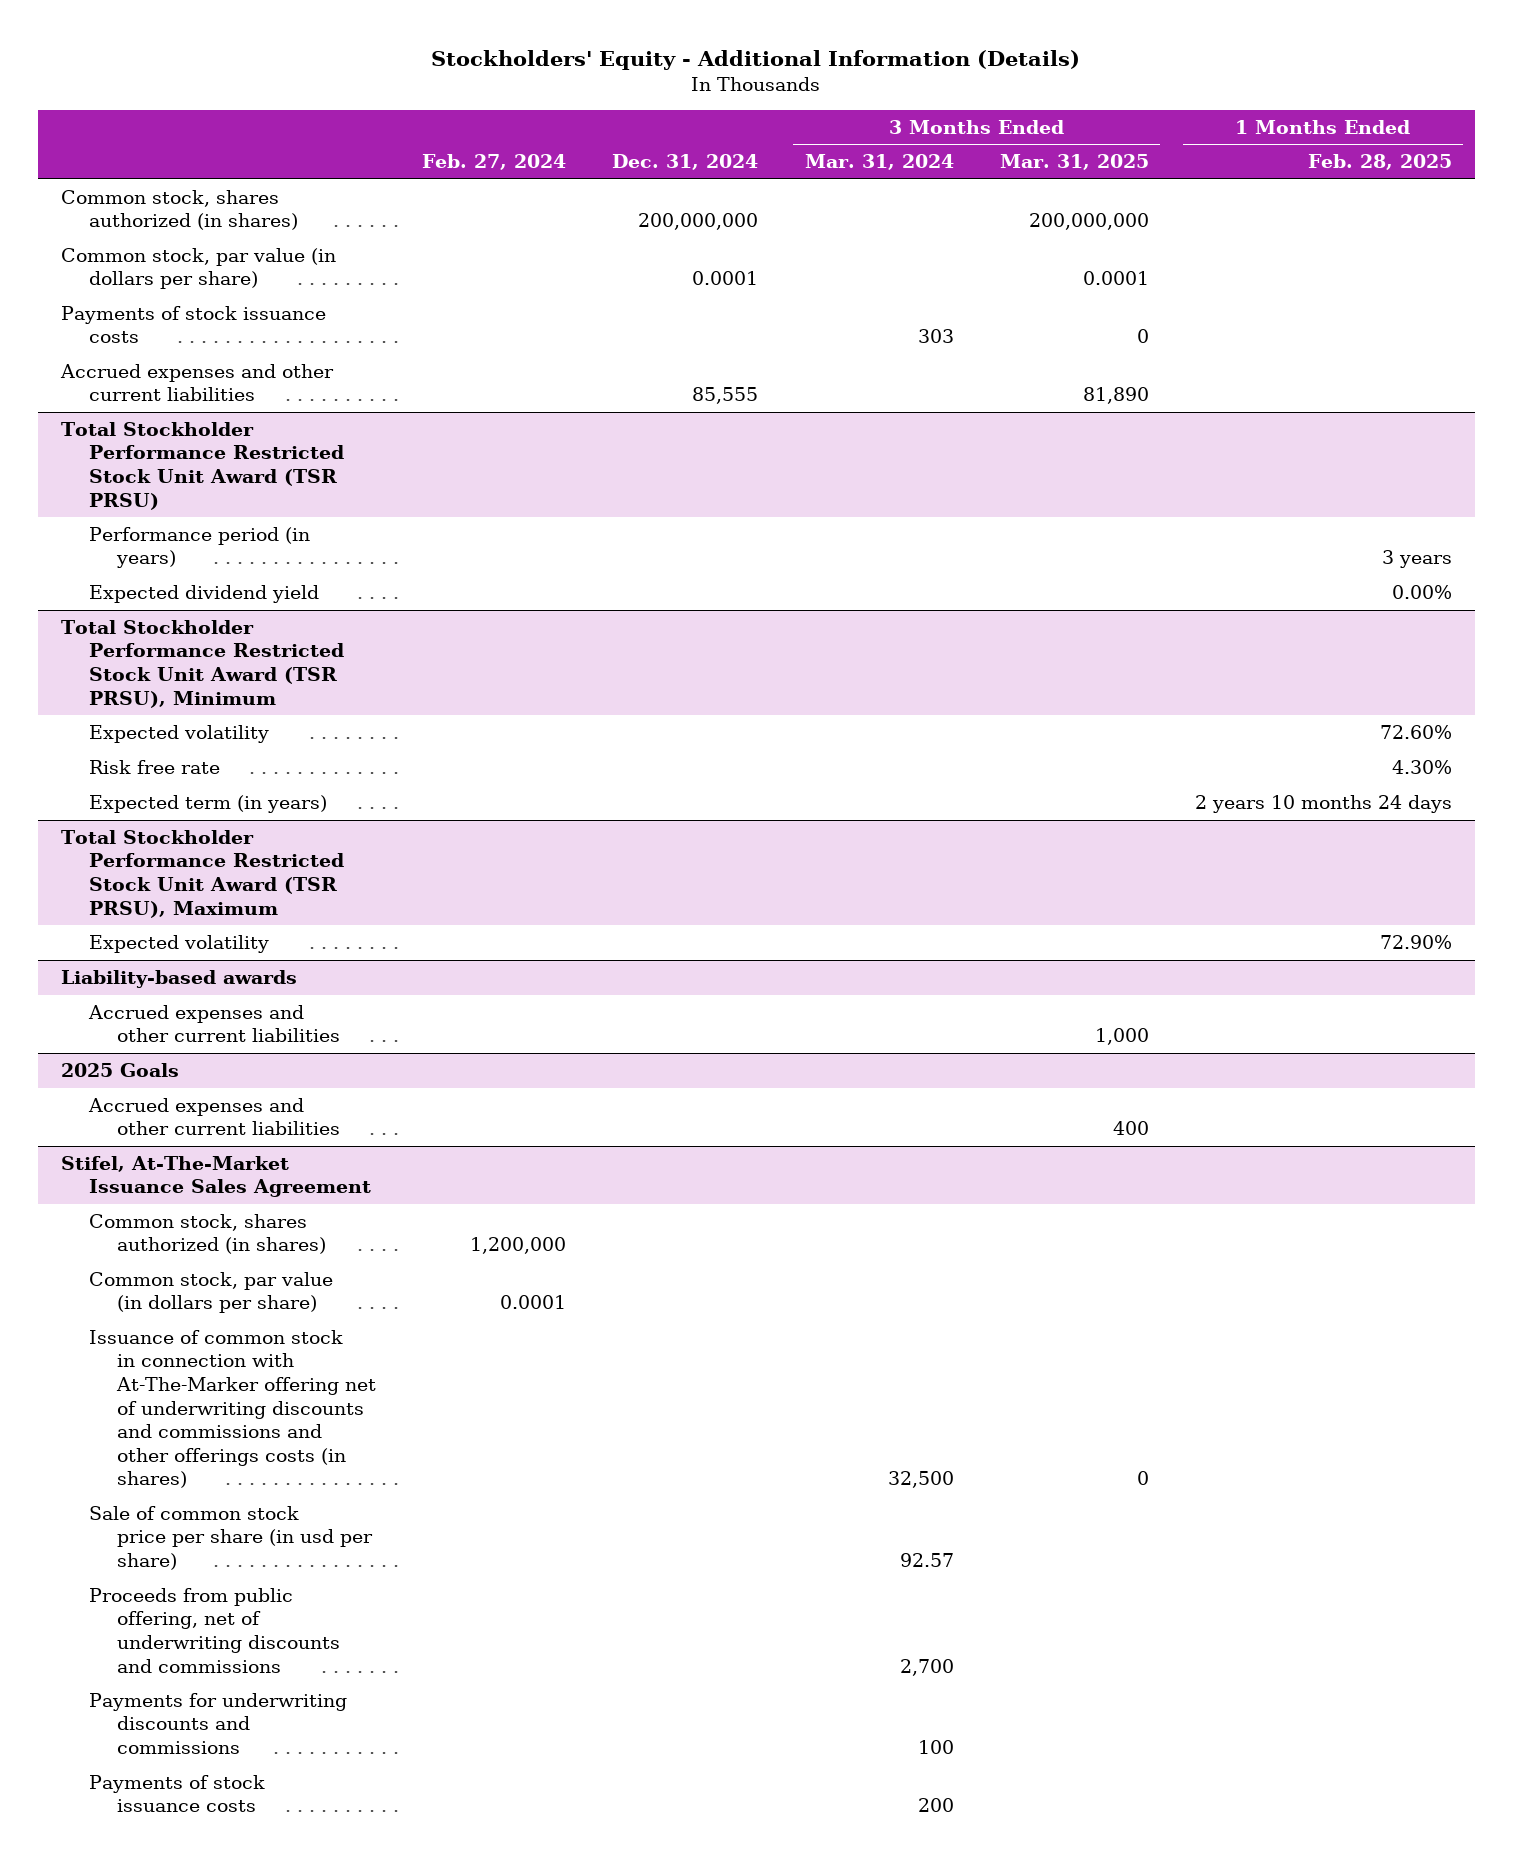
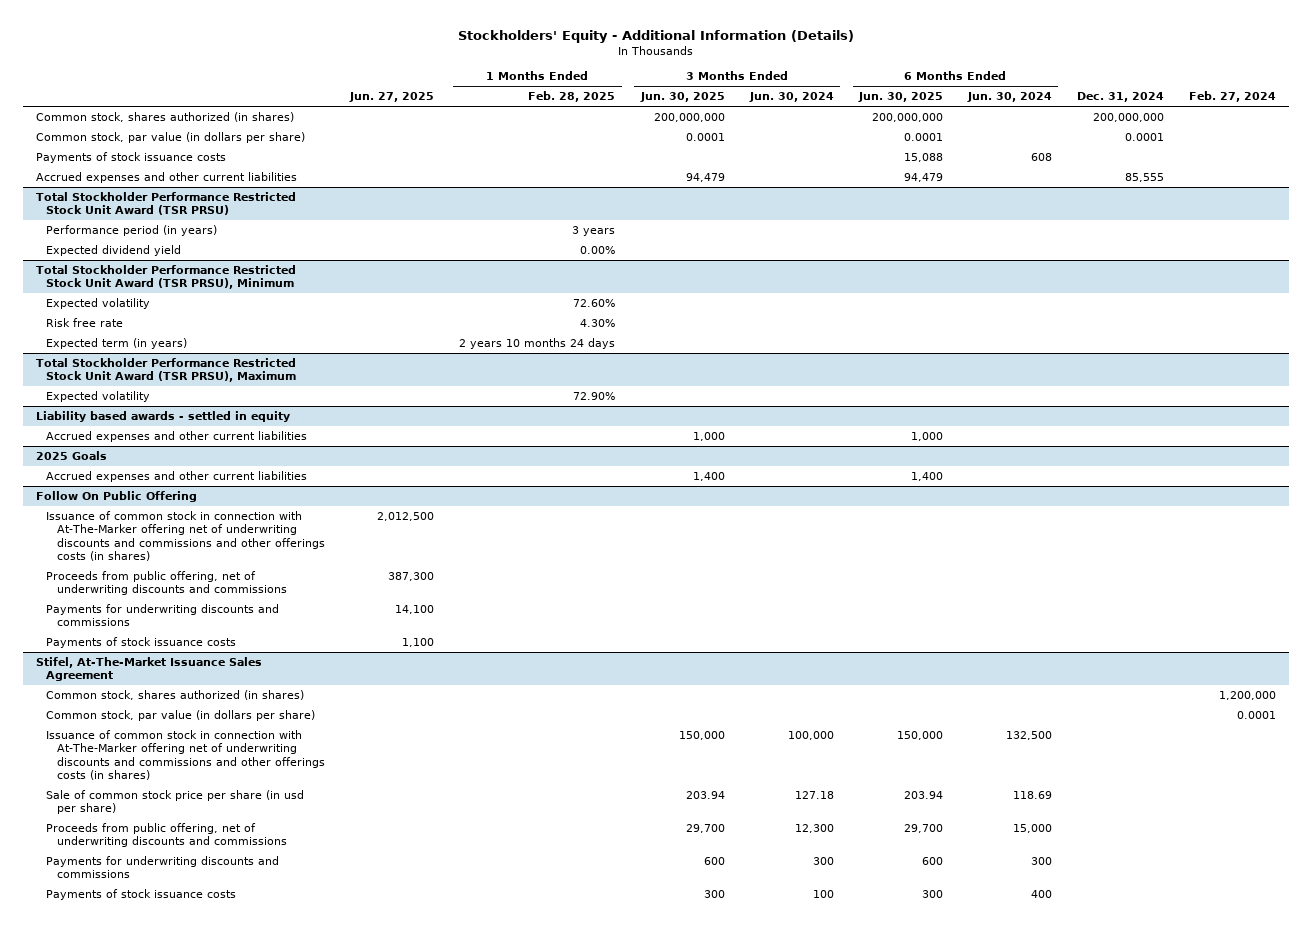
- | Feb. 27, 2024 | Dec. 31, 2024 | 3 Months Ended Mar. 31, 2024 | 3 Months Ended Mar. 31, 2025 | 1 Months Ended Feb. 28, 2025
+ | Jun. 27, 2025 | 1 Months Ended Feb. 28, 2025 | 3 Months Ended Jun. 30, 2025 | 3 Months Ended Jun. 30, 2024 | 6 Months Ended Jun. 30, 2025 | 6 Months Ended Jun. 30, 2024 | Dec. 31, 2024 | Feb. 27, 2024
- Liability-based awards
+ Liability based awards - settled in equity
+ Follow On Public Offering
+ Issuance of common stock in connection with At-The-Marker offering net of underwriting discounts and commissions and other offerings costs (in shares) | 2,012,500 | | | | | | |
+ Proceeds from public offering, net of underwriting discounts and commissions | 387,300 | | | | | | |
+ Payments for underwriting discounts and commissions | 14,100 | | | | | | |
+ Payments of stock issuance costs | 1,100 | | | | | | |

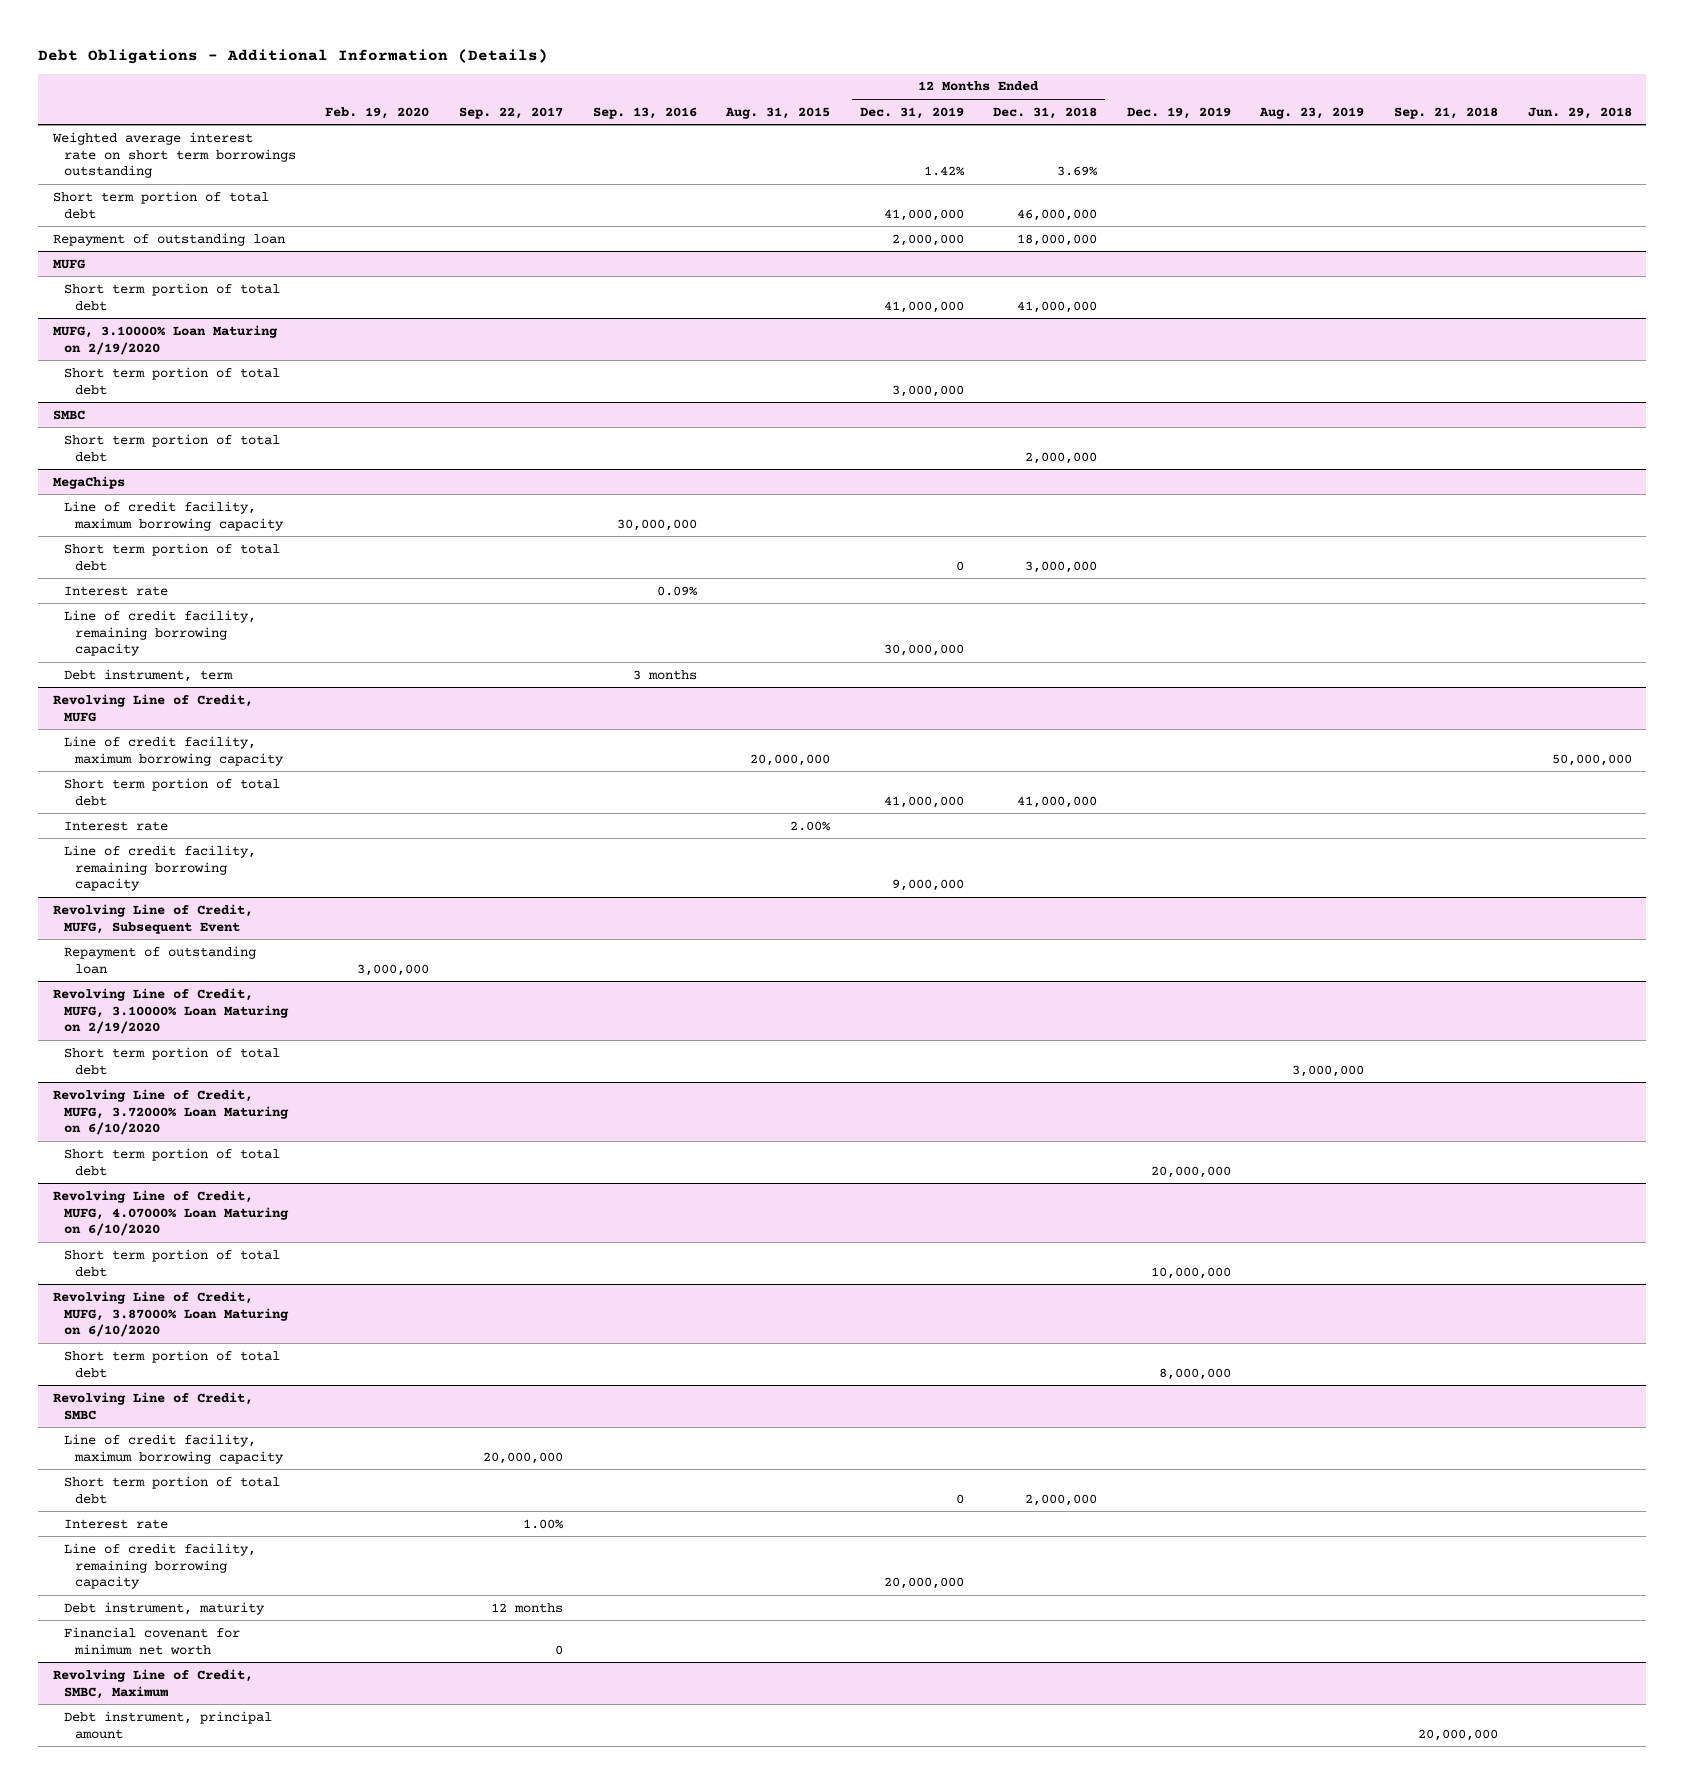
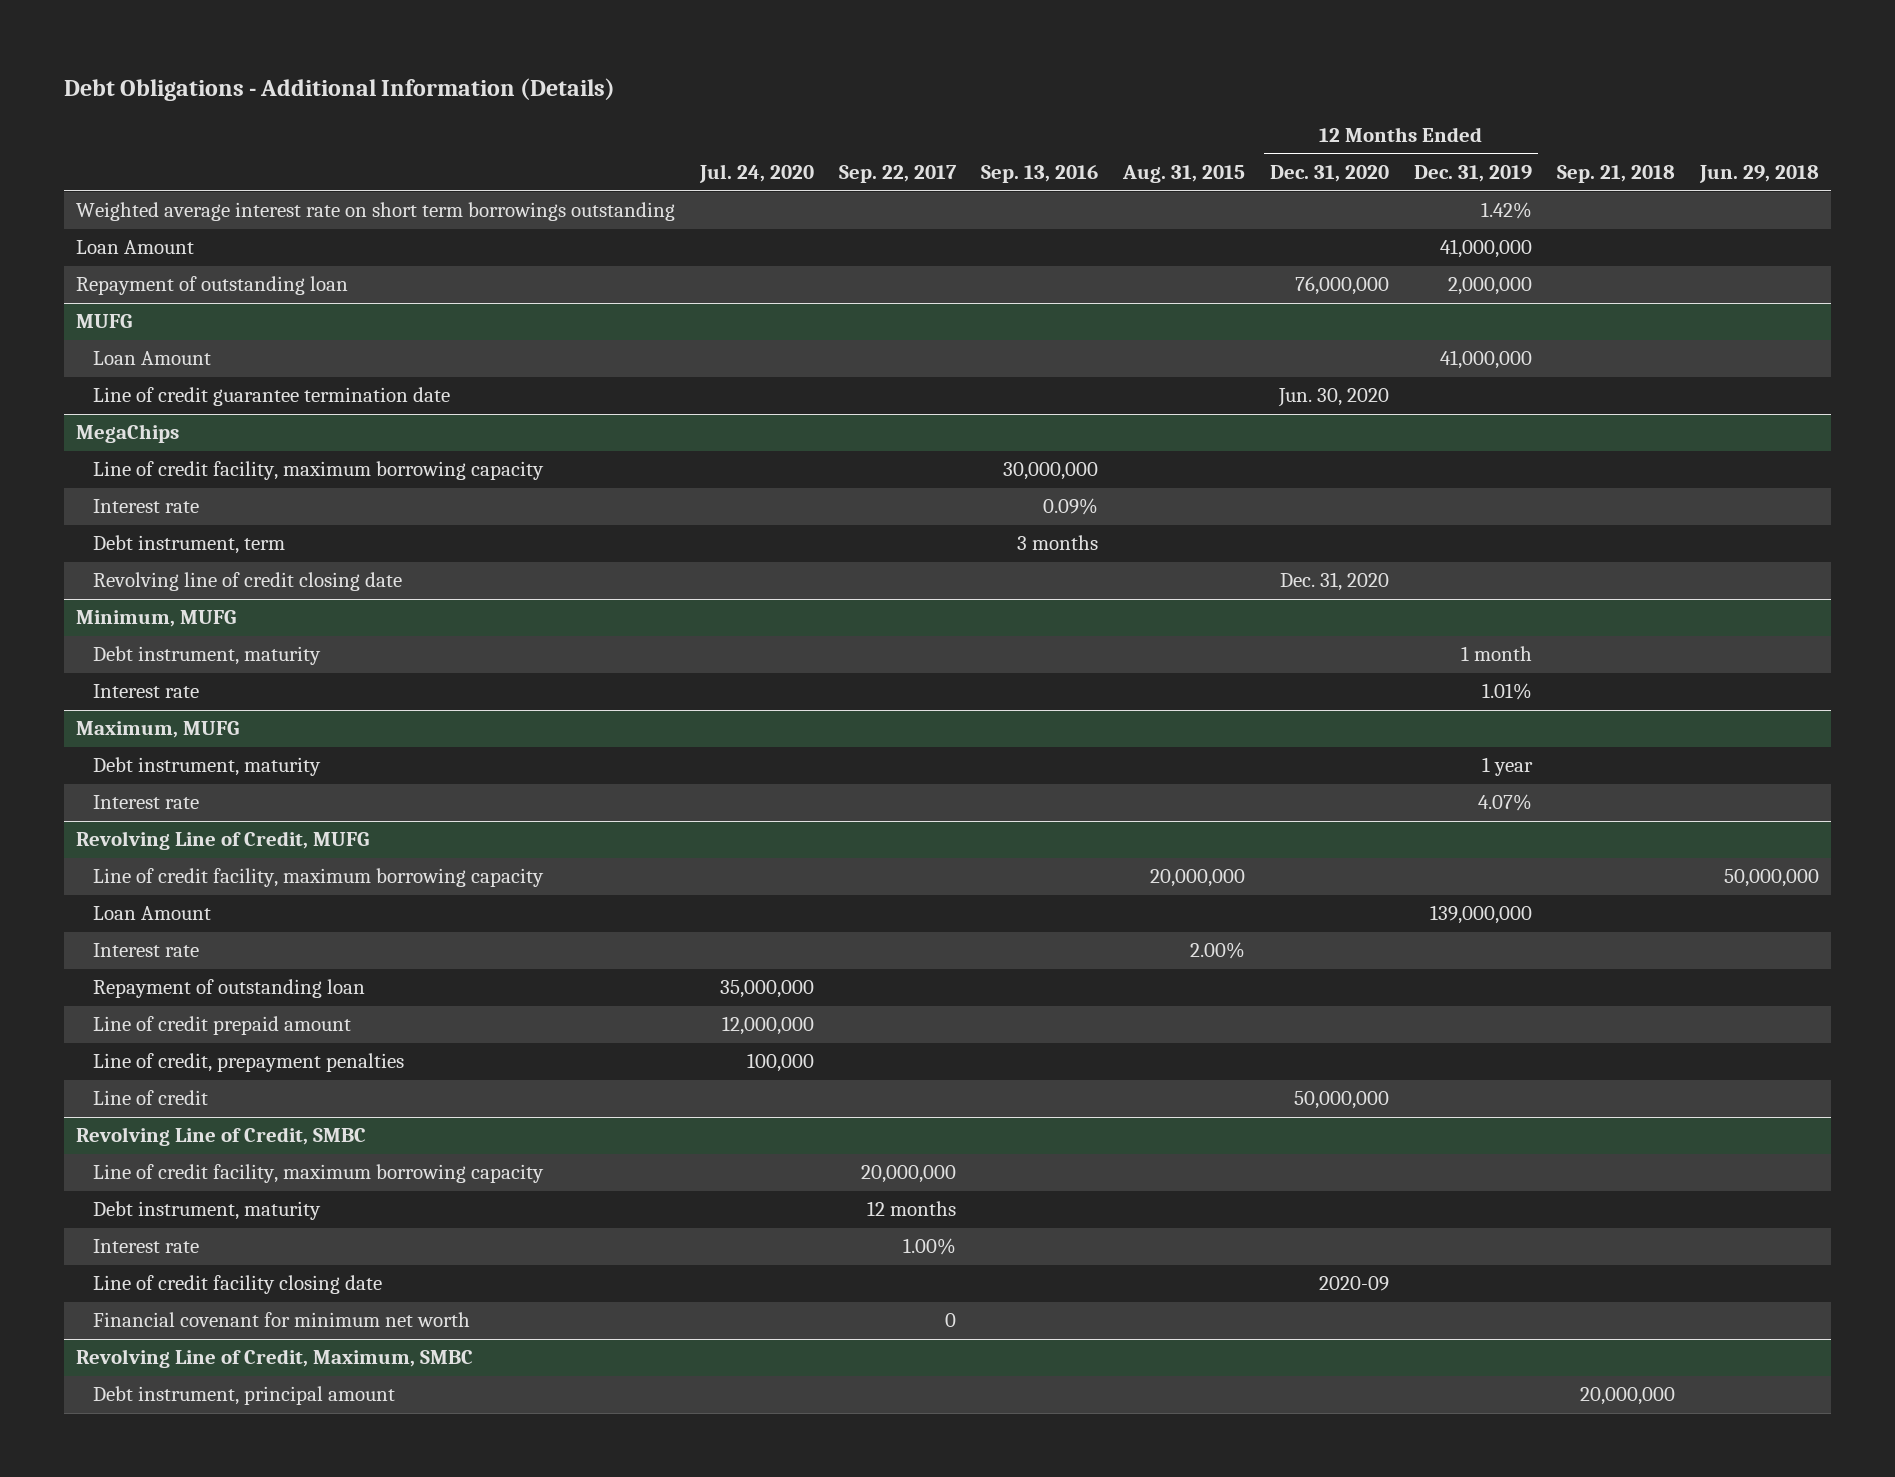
- | Feb. 19, 2020 | Sep. 22, 2017 | Sep. 13, 2016 | Aug. 31, 2015 | 12 Months Ended Dec. 31, 2019 | 12 Months Ended Dec. 31, 2018 | Dec. 19, 2019 | Aug. 23, 2019 | Sep. 21, 2018 | Jun. 29, 2018
+ | Jul. 24, 2020 | Sep. 22, 2017 | Sep. 13, 2016 | Aug. 31, 2015 | 12 Months Ended Dec. 31, 2020 | 12 Months Ended Dec. 31, 2019 | Sep. 21, 2018 | Jun. 29, 2018
- Short term portion of total debt | | | | | 41,000,000 | 46,000,000 | | | |
+ Loan Amount | | | | | | 41,000,000 | |
@ MUFG
- Short term portion of total debt | | | | | 41,000,000 | 41,000,000 | | | |
- MUFG, 3.10000% Loan Maturing on 2/19/2020
- Short term portion of total debt | | | | | 3,000,000 | | | | |
- SMBC
- Short term portion of total debt | | | | | | 2,000,000 | | | |
@ MUFG
+ Loan Amount | | | | | | 41,000,000 | |
+ Line of credit guarantee termination date | | | | | Jun. 30, 2020 | | |
@ MegaChips
- Short term portion of total debt | | | | | 0 | 3,000,000 | | | |
- Line of credit facility, remaining borrowing capacity | | | | | 30,000,000 | | | | |
+ Revolving line of credit closing date | | | | | Dec. 31, 2020 | | |
+ Minimum, MUFG
+ Debt instrument, maturity | | | | | | 1 month | |
+ Interest rate | | | | | | 1.01% | |
+ Maximum, MUFG
+ Debt instrument, maturity | | | | | | 1 year | |
+ Interest rate | | | | | | 4.07% | |
@ Revolving Line of Credit, MUFG
- Short term portion of total debt | | | | | 41,000,000 | 41,000,000 | | | |
+ Loan Amount | | | | | | 139,000,000 | |
- Line of credit facility, remaining borrowing capacity | | | | | 9,000,000 | | | | |
- Revolving Line of Credit, MUFG, Subsequent Event
- Repayment of outstanding loan | 3,000,000 | | | | | | | | |
- Revolving Line of Credit, MUFG, 3.10000% Loan Maturing on 2/19/2020
- Short term portion of total debt | | | | | | | | 3,000,000 | |
- Revolving Line of Credit, MUFG, 3.72000% Loan Maturing on 6/10/2020
- Short term portion of total debt | | | | | | | 20,000,000 | | |
- Revolving Line of Credit, MUFG, 4.07000% Loan Maturing on 6/10/2020
- Short term portion of total debt | | | | | | | 10,000,000 | | |
- Revolving Line of Credit, MUFG, 3.87000% Loan Maturing on 6/10/2020
- Short term portion of total debt | | | | | | | 8,000,000 | | |
@ Revolving Line of Credit, MUFG
+ Repayment of outstanding loan | 35,000,000 | | | | | | |
+ Line of credit prepaid amount | 12,000,000 | | | | | | |
+ Line of credit, prepayment penalties | 100,000 | | | | | | |
+ Line of credit | | | | | 50,000,000 | | |
@ Revolving Line of Credit, SMBC
- Short term portion of total debt | | | | | 0 | 2,000,000 | | | |
- Line of credit facility, remaining borrowing capacity | | | | | 20,000,000 | | | | |
moved down: Interest rate | | 1.00% | | | | | |
+ Line of credit facility closing date | | | | | 2020-09 | | |
- Revolving Line of Credit, SMBC, Maximum
+ Revolving Line of Credit, Maximum, SMBC

